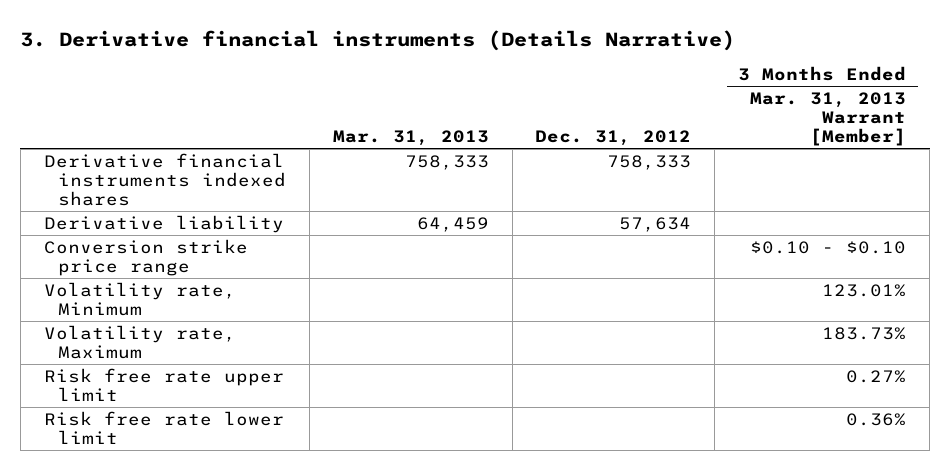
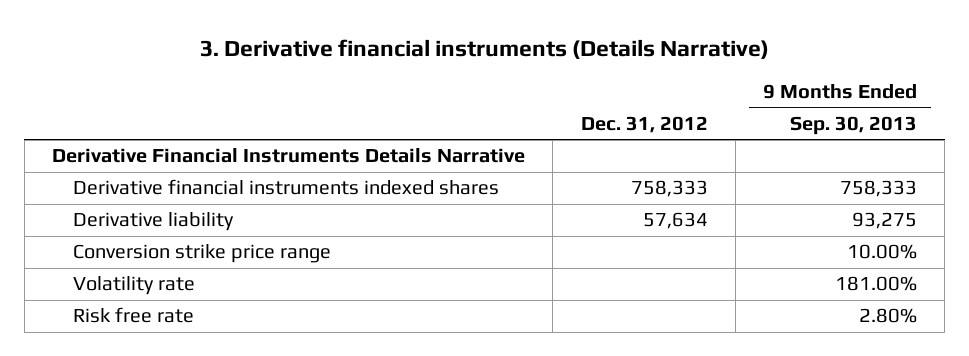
- | Mar. 31, 2013 | Dec. 31, 2012 | 3 Months Ended Mar. 31, 2013 Warrant [Member]
+ | Dec. 31, 2012 | 9 Months Ended Sep. 30, 2013
+ Derivative Financial Instruments Details Narrative
- Volatility rate, Minimum | | | 123.01%
- Volatility rate, Maximum | | | 183.73%
- Risk free rate upper limit | | | 0.27%
- Risk free rate lower limit | | | 0.36%
+ Volatility rate | | 181.00%
+ Risk free rate | | 2.80%

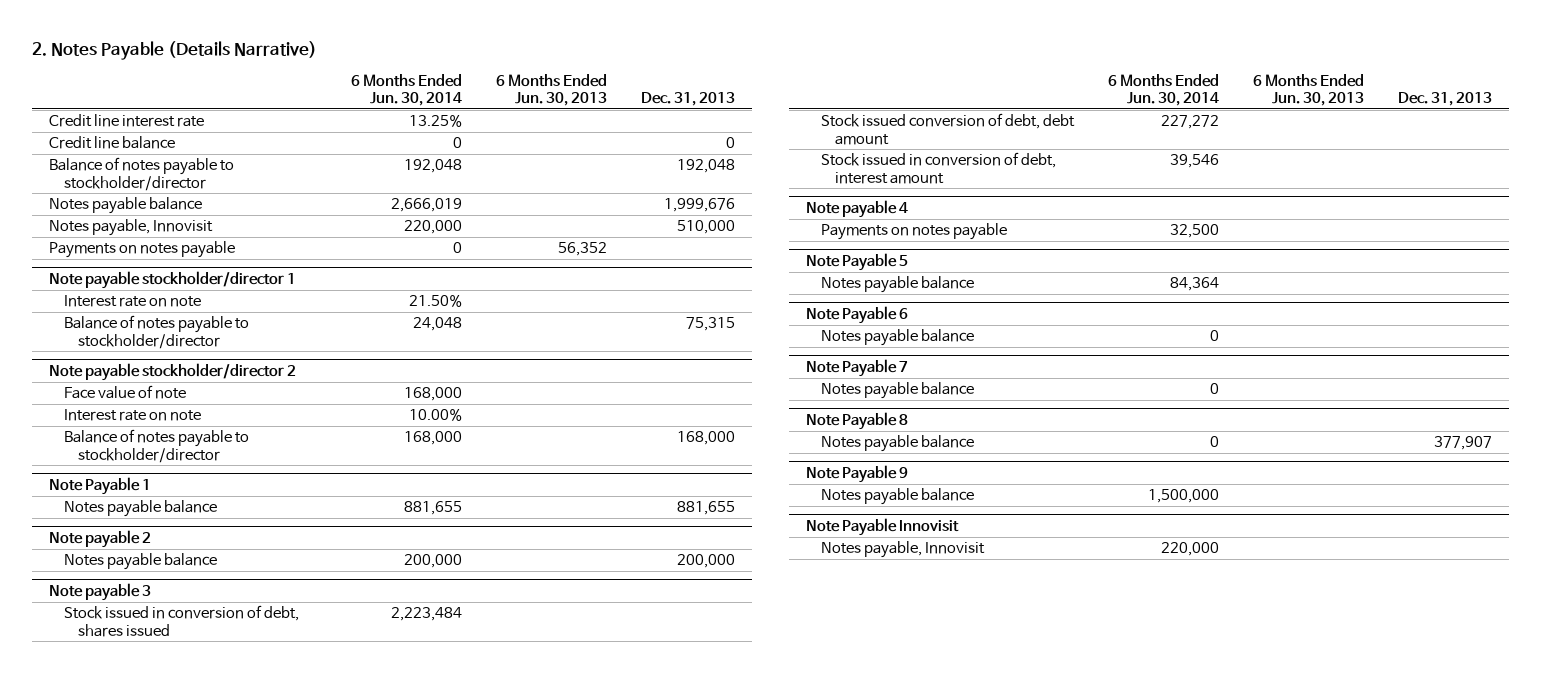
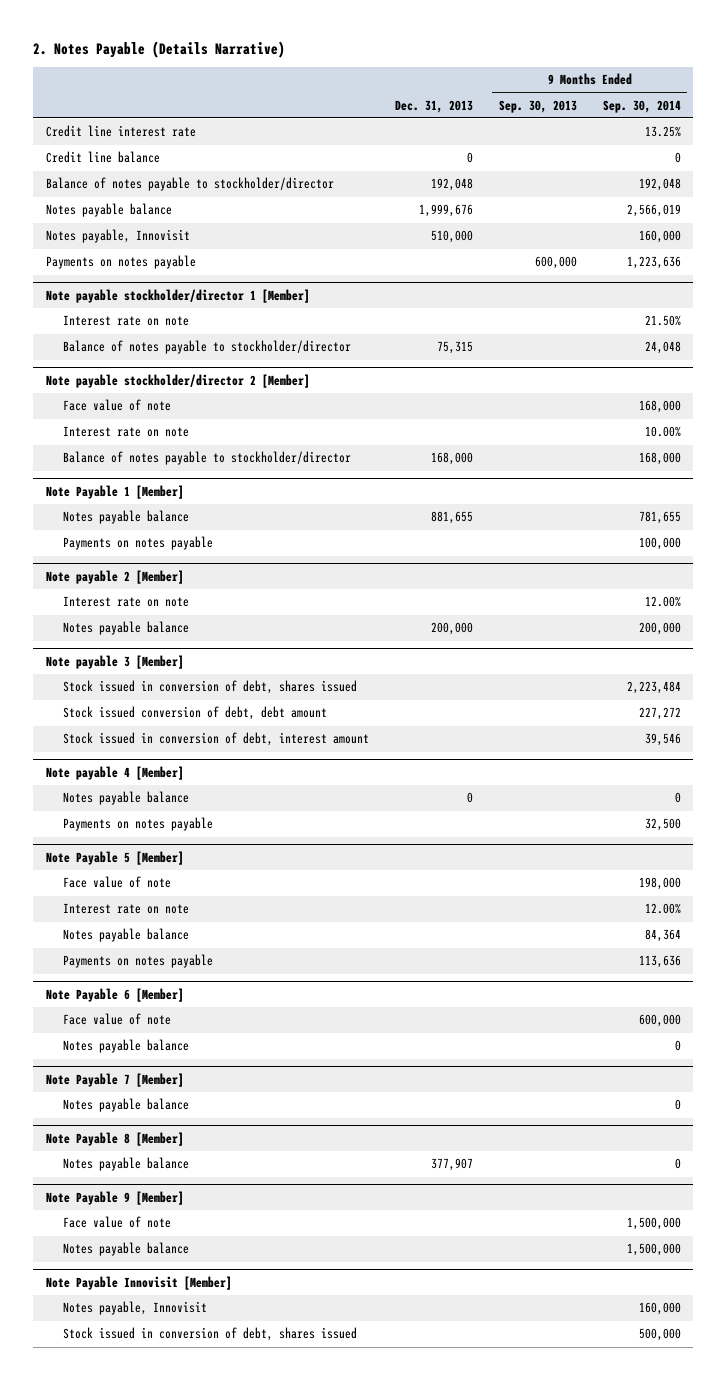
- | 6 Months Ended Jun. 30, 2014 | 6 Months Ended Jun. 30, 2013 | Dec. 31, 2013
+ | Dec. 31, 2013 | 9 Months Ended Sep. 30, 2013 | 9 Months Ended Sep. 30, 2014
- Note payable stockholder/director 1
+ Note payable stockholder/director 1 [Member]
- Note payable stockholder/director 2
+ Note payable stockholder/director 2 [Member]
- Note Payable 1
+ Note Payable 1 [Member]
- Note payable 2
+ Payments on notes payable | | | 100,000
+ Note payable 2 [Member]
+ Interest rate on note | | | 12.00%
- Note payable 3
+ Note payable 3 [Member]
- Note payable 4
+ Note payable 4 [Member]
+ Notes payable balance | 0 | | 0
- Note Payable 5
+ Note Payable 5 [Member]
+ Face value of note | | | 198,000
+ Interest rate on note | | | 12.00%
- Note Payable 6
+ Payments on notes payable | | | 113,636
+ Note Payable 6 [Member]
+ Face value of note | | | 600,000
- Note Payable 7
+ Note Payable 7 [Member]
- Note Payable 8
+ Note Payable 8 [Member]
- Note Payable 9
+ Note Payable 9 [Member]
+ Face value of note | | | 1,500,000
- Note Payable Innovisit
+ Note Payable Innovisit [Member]
+ Stock issued in conversion of debt, shares issued | | | 500,000

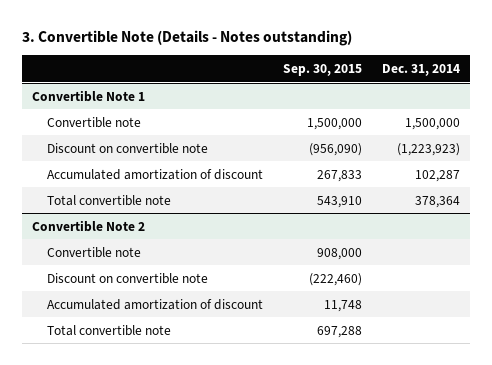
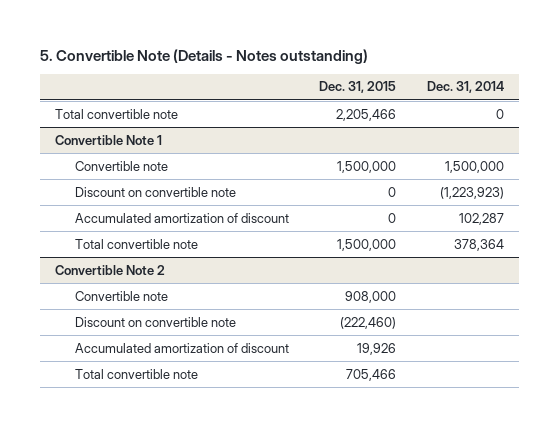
- 3. Convertible Note (Details - Notes outstanding)
+ 5. Convertible Note (Details - Notes outstanding)
- | Sep. 30, 2015 | Dec. 31, 2014
+ | Dec. 31, 2015 | Dec. 31, 2014
+ Total convertible note | 2,205,466 | 0

